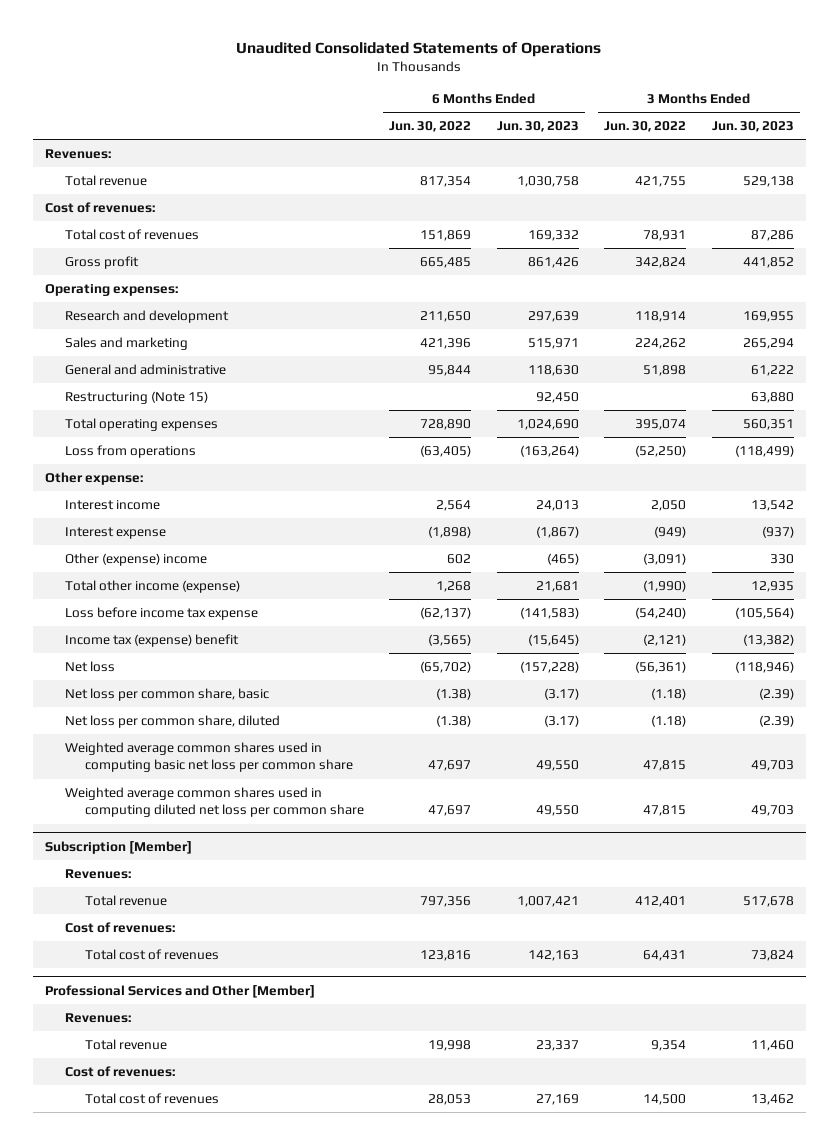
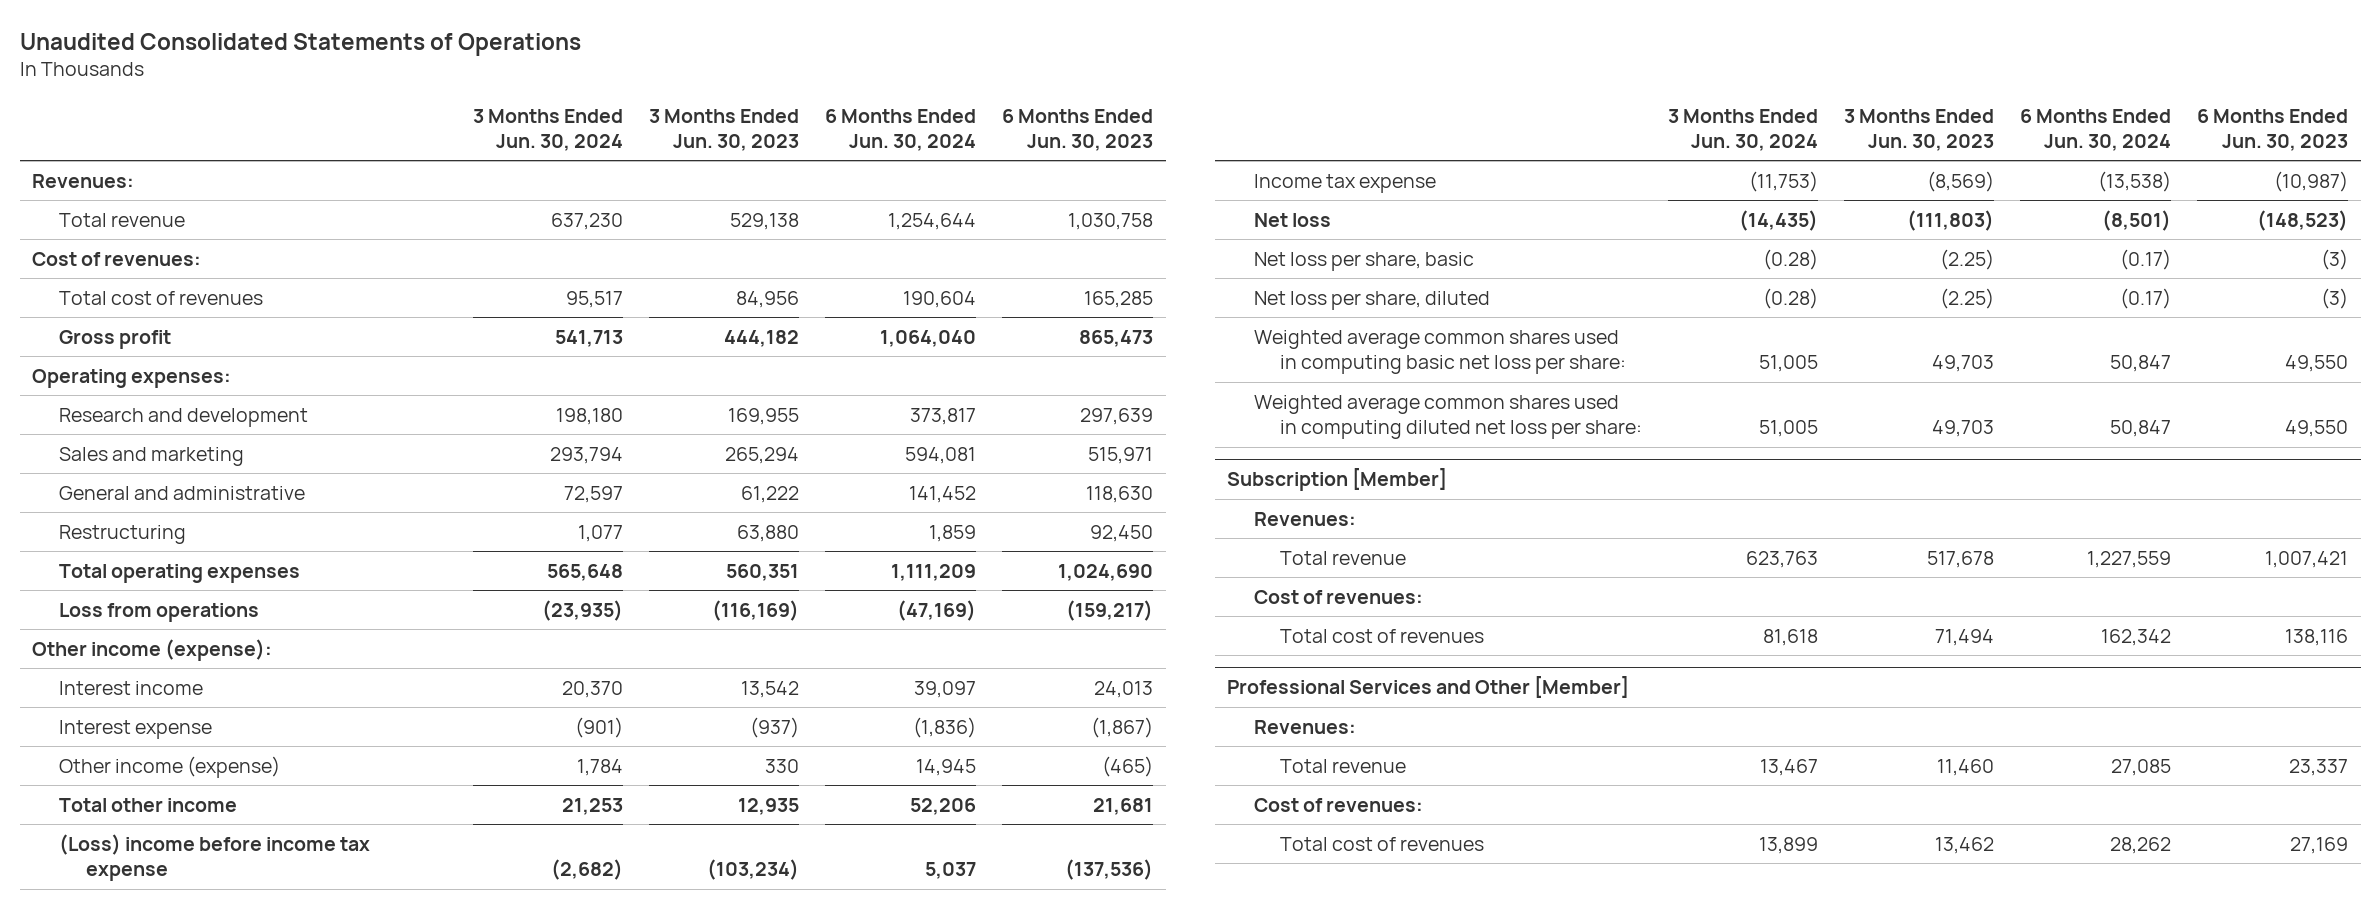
- | 6 Months Ended Jun. 30, 2022 | 6 Months Ended Jun. 30, 2023 | 3 Months Ended Jun. 30, 2022 | 3 Months Ended Jun. 30, 2023
+ | 3 Months Ended Jun. 30, 2024 | 3 Months Ended Jun. 30, 2023 | 6 Months Ended Jun. 30, 2024 | 6 Months Ended Jun. 30, 2023
- Total cost of revenues | 151,869 | 169,332 | 78,931 | 87,286
- Gross profit | 665,485 | 861,426 | 342,824 | 441,852
+ Total cost of revenues | 95,517 | 84,956 | 190,604 | 165,285
+ Gross profit | 541,713 | 444,182 | 1,064,040 | 865,473
- Restructuring (Note 15) | | 92,450 | | 63,880
+ Restructuring | 1,077 | 63,880 | 1,859 | 92,450
- Loss from operations | (63,405) | (163,264) | (52,250) | (118,499)
- Other expense:
+ Loss from operations | (23,935) | (116,169) | (47,169) | (159,217)
+ Other income (expense):
- Other (expense) income | 602 | (465) | (3,091) | 330
- Total other income (expense) | 1,268 | 21,681 | (1,990) | 12,935
- Loss before income tax expense | (62,137) | (141,583) | (54,240) | (105,564)
- Income tax (expense) benefit | (3,565) | (15,645) | (2,121) | (13,382)
- Net loss | (65,702) | (157,228) | (56,361) | (118,946)
- Net loss per common share, basic | (1.38) | (3.17) | (1.18) | (2.39)
- Net loss per common share, diluted | (1.38) | (3.17) | (1.18) | (2.39)
- Weighted average common shares used in computing basic net loss per common share | 47,697 | 49,550 | 47,815 | 49,703
- Weighted average common shares used in computing diluted net loss per common share | 47,697 | 49,550 | 47,815 | 49,703
+ Other income (expense) | 1,784 | 330 | 14,945 | (465)
+ Total other income | 21,253 | 12,935 | 52,206 | 21,681
+ (Loss) income before income tax expense | (2,682) | (103,234) | 5,037 | (137,536)
+ Income tax expense | (11,753) | (8,569) | (13,538) | (10,987)
+ Net loss | (14,435) | (111,803) | (8,501) | (148,523)
+ Net loss per share, basic | (0.28) | (2.25) | (0.17) | (3)
+ Net loss per share, diluted | (0.28) | (2.25) | (0.17) | (3)
+ Weighted average common shares used in computing basic net loss per share: | 51,005 | 49,703 | 50,847 | 49,550
+ Weighted average common shares used in computing diluted net loss per share: | 51,005 | 49,703 | 50,847 | 49,550
@ Subscription [Member]
- Total cost of revenues | 123,816 | 142,163 | 64,431 | 73,824
+ Total cost of revenues | 81,618 | 71,494 | 162,342 | 138,116

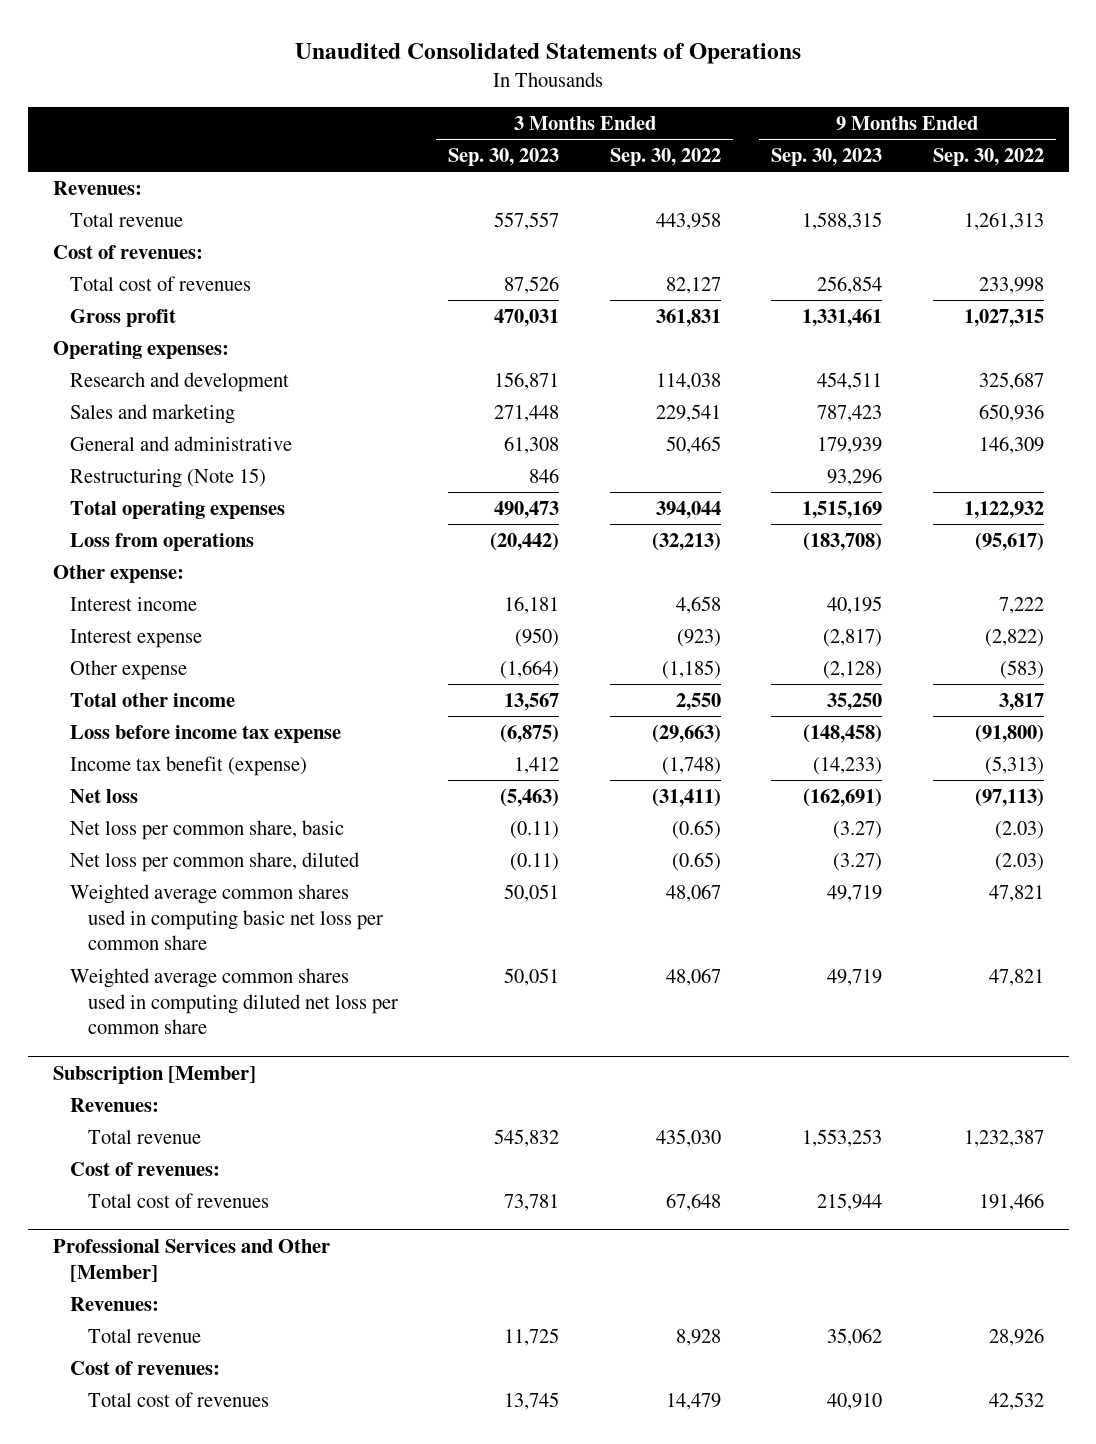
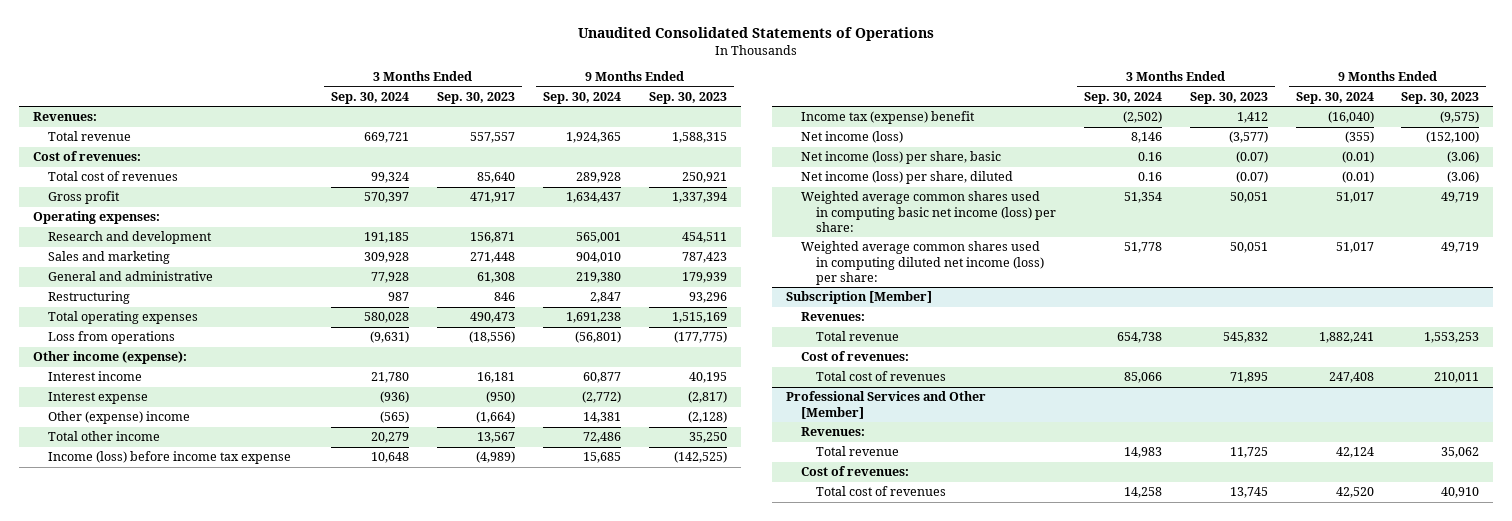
- | 3 Months Ended Sep. 30, 2023 | 3 Months Ended Sep. 30, 2022 | 9 Months Ended Sep. 30, 2023 | 9 Months Ended Sep. 30, 2022
+ | 3 Months Ended Sep. 30, 2024 | 3 Months Ended Sep. 30, 2023 | 9 Months Ended Sep. 30, 2024 | 9 Months Ended Sep. 30, 2023
- Total cost of revenues | 87,526 | 82,127 | 256,854 | 233,998
- Gross profit | 470,031 | 361,831 | 1,331,461 | 1,027,315
+ Total cost of revenues | 99,324 | 85,640 | 289,928 | 250,921
+ Gross profit | 570,397 | 471,917 | 1,634,437 | 1,337,394
- Restructuring (Note 15) | 846 | | 93,296 |
+ Restructuring | 987 | 846 | 2,847 | 93,296
- Loss from operations | (20,442) | (32,213) | (183,708) | (95,617)
- Other expense:
+ Loss from operations | (9,631) | (18,556) | (56,801) | (177,775)
+ Other income (expense):
- Other expense | (1,664) | (1,185) | (2,128) | (583)
+ Other (expense) income | (565) | (1,664) | 14,381 | (2,128)
- Loss before income tax expense | (6,875) | (29,663) | (148,458) | (91,800)
- Income tax benefit (expense) | 1,412 | (1,748) | (14,233) | (5,313)
- Net loss | (5,463) | (31,411) | (162,691) | (97,113)
- Net loss per common share, basic | (0.11) | (0.65) | (3.27) | (2.03)
- Net loss per common share, diluted | (0.11) | (0.65) | (3.27) | (2.03)
- Weighted average common shares used in computing basic net loss per common share | 50,051 | 48,067 | 49,719 | 47,821
- Weighted average common shares used in computing diluted net loss per common share | 50,051 | 48,067 | 49,719 | 47,821
+ Income (loss) before income tax expense | 10,648 | (4,989) | 15,685 | (142,525)
+ Income tax (expense) benefit | (2,502) | 1,412 | (16,040) | (9,575)
+ Net income (loss) | 8,146 | (3,577) | (355) | (152,100)
+ Net income (loss) per share, basic | 0.16 | (0.07) | (0.01) | (3.06)
+ Net income (loss) per share, diluted | 0.16 | (0.07) | (0.01) | (3.06)
+ Weighted average common shares used in computing basic net income (loss) per share: | 51,354 | 50,051 | 51,017 | 49,719
+ Weighted average common shares used in computing diluted net income (loss) per share: | 51,778 | 50,051 | 51,017 | 49,719
@ Subscription [Member]
- Total cost of revenues | 73,781 | 67,648 | 215,944 | 191,466
+ Total cost of revenues | 85,066 | 71,895 | 247,408 | 210,011

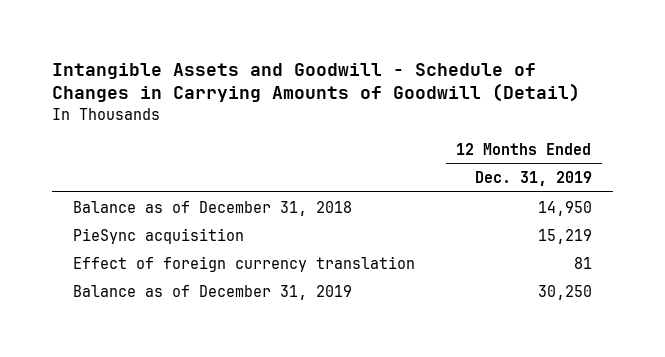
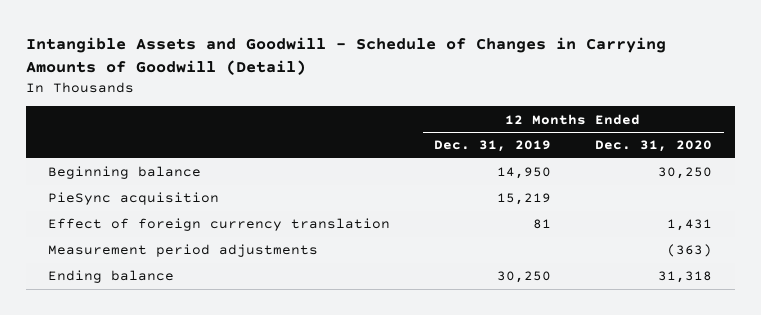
- | 12 Months Ended Dec. 31, 2019
+ | 12 Months Ended Dec. 31, 2019 | 12 Months Ended Dec. 31, 2020
- Balance as of December 31, 2018 | 14,950
+ Beginning balance | 14,950 | 30,250
- Balance as of December 31, 2019 | 30,250
+ Measurement period adjustments | | (363)
+ Ending balance | 30,250 | 31,318

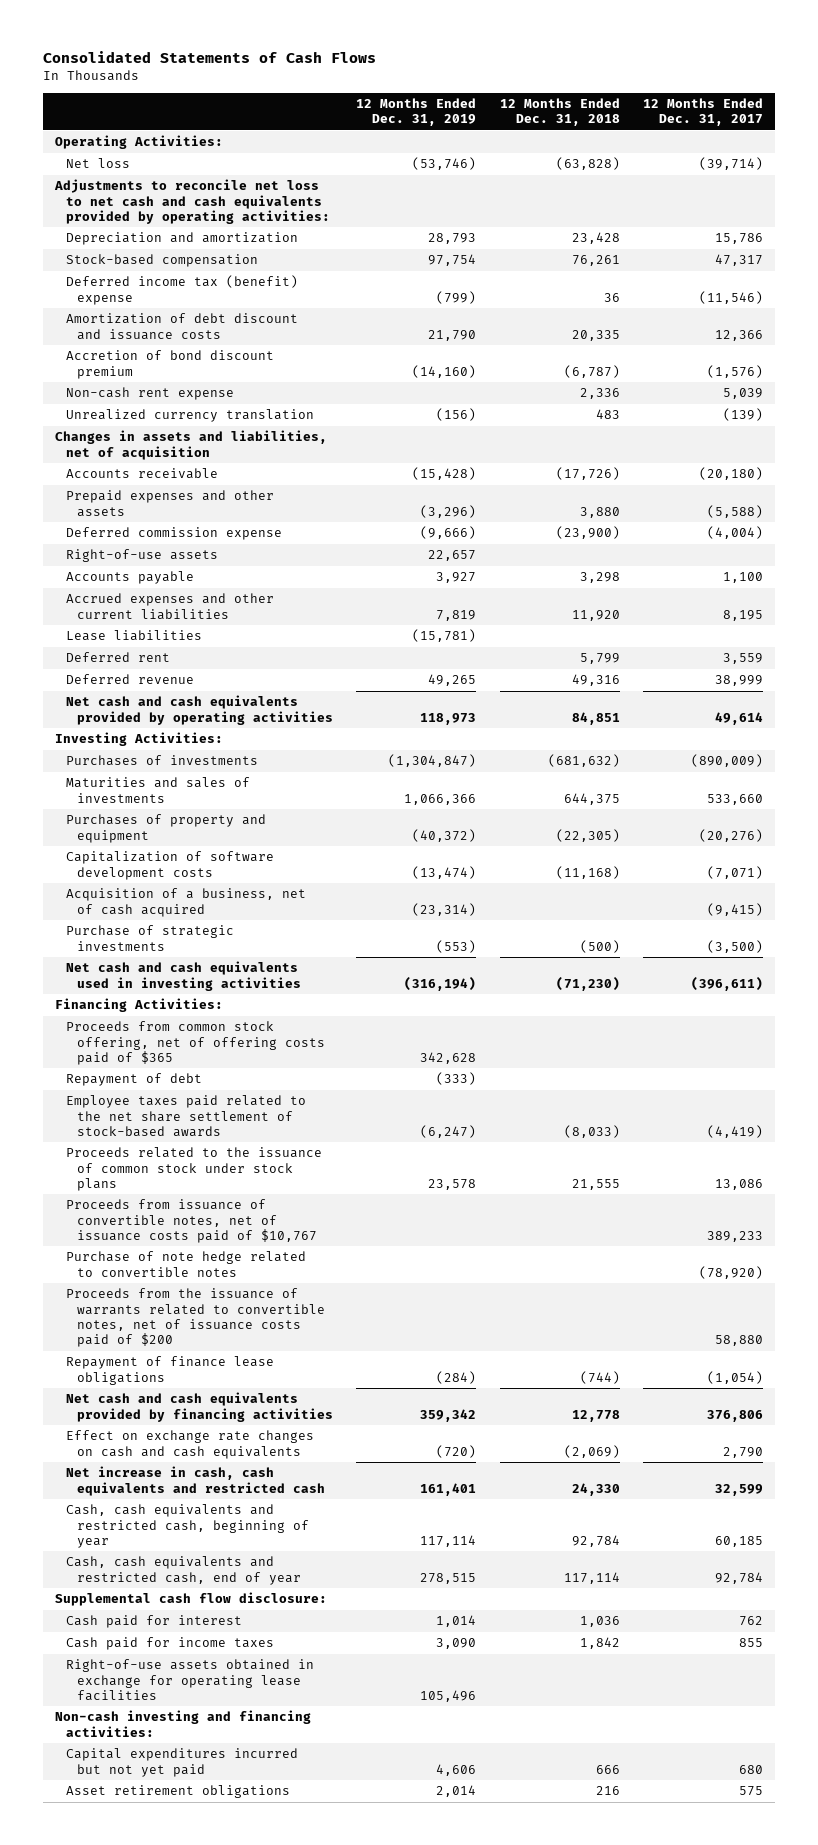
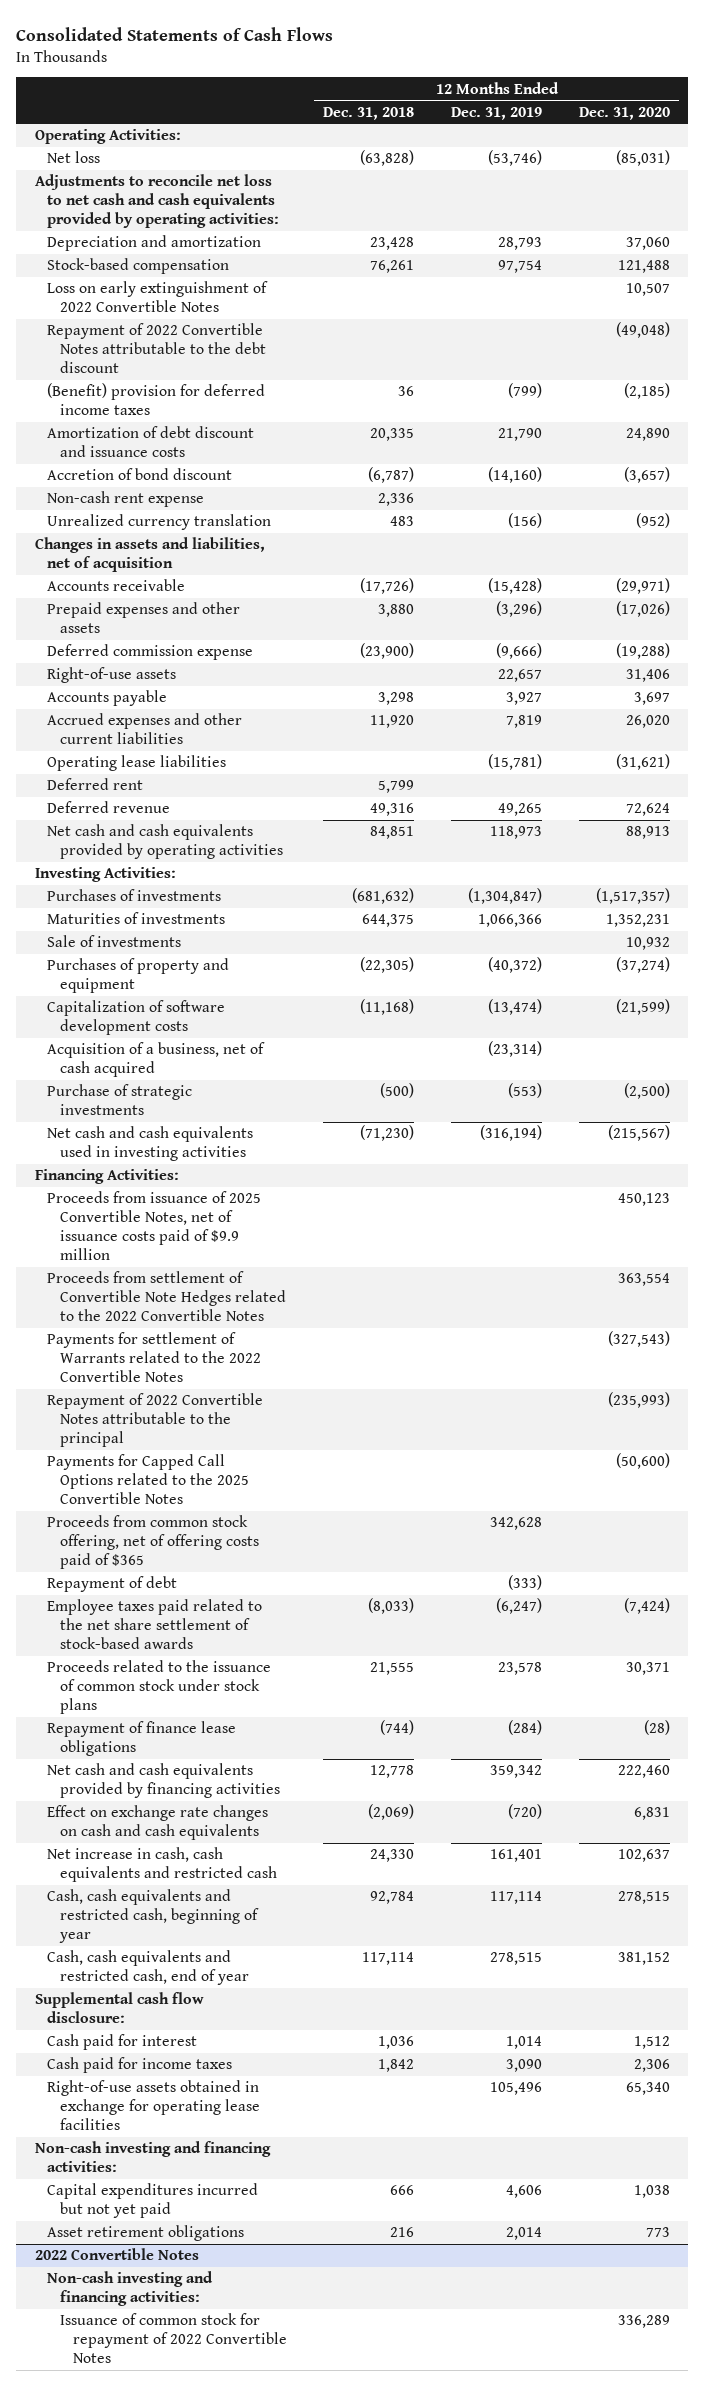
- | 12 Months Ended Dec. 31, 2019 | 12 Months Ended Dec. 31, 2018 | 12 Months Ended Dec. 31, 2017
+ | 12 Months Ended Dec. 31, 2018 | 12 Months Ended Dec. 31, 2019 | 12 Months Ended Dec. 31, 2020
- Deferred income tax (benefit) expense | (799) | 36 | (11,546)
+ Loss on early extinguishment of 2022 Convertible Notes | | | 10,507
+ Repayment of 2022 Convertible Notes attributable to the debt discount | | | (49,048)
+ (Benefit) provision for deferred income taxes | 36 | (799) | (2,185)
- Accretion of bond discount premium | (14,160) | (6,787) | (1,576)
+ Accretion of bond discount | (6,787) | (14,160) | (3,657)
- Lease liabilities | (15,781) | |
+ Operating lease liabilities | | (15,781) | (31,621)
- Maturities and sales of investments | 1,066,366 | 644,375 | 533,660
+ Maturities of investments | 644,375 | 1,066,366 | 1,352,231
+ Sale of investments | | | 10,932
+ Proceeds from issuance of 2025 Convertible Notes, net of issuance costs paid of $9.9 million | | | 450,123
+ Proceeds from settlement of Convertible Note Hedges related to the 2022 Convertible Notes | | | 363,554
+ Payments for settlement of Warrants related to the 2022 Convertible Notes | | | (327,543)
+ Repayment of 2022 Convertible Notes attributable to the principal | | | (235,993)
+ Payments for Capped Call Options related to the 2025 Convertible Notes | | | (50,600)
- Proceeds from issuance of convertible notes, net of issuance costs paid of $10,767 | | | 389,233
- Purchase of note hedge related to convertible notes | | | (78,920)
- Proceeds from the issuance of warrants related to convertible notes, net of issuance costs paid of $200 | | | 58,880
+ 2022 Convertible Notes
+ Non-cash investing and financing activities:
+ Issuance of common stock for repayment of 2022 Convertible Notes | | | 336,289

